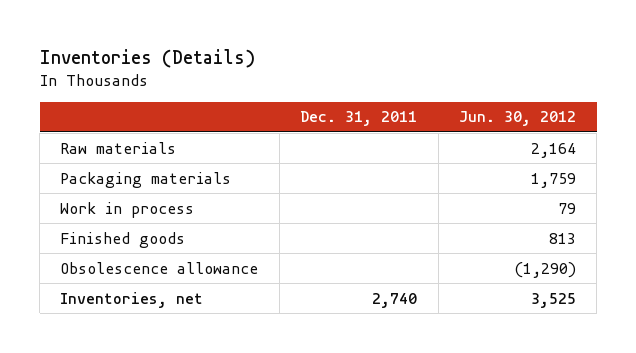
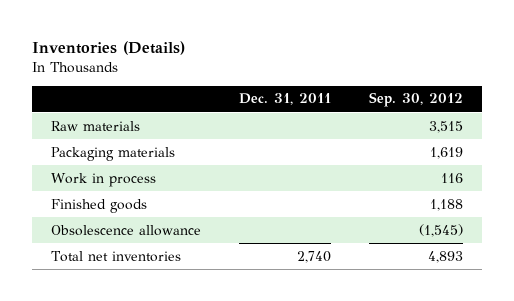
- | Dec. 31, 2011 | Jun. 30, 2012
+ | Dec. 31, 2011 | Sep. 30, 2012
- Inventories, net | 2,740 | 3,525
+ Total net inventories | 2,740 | 4,893

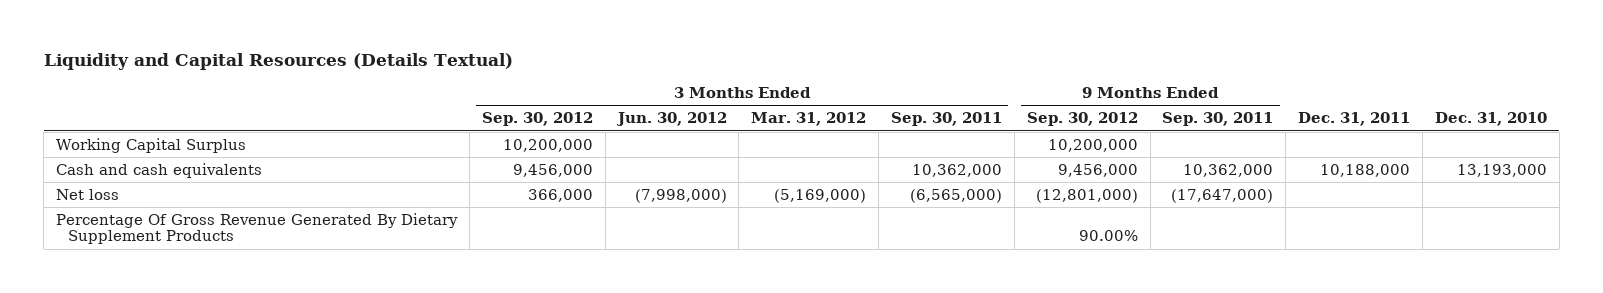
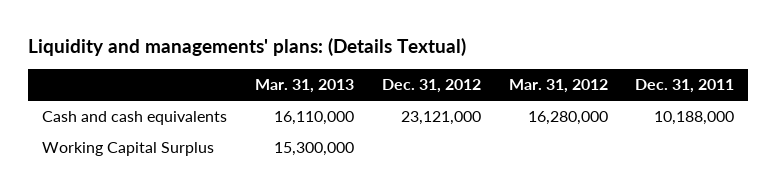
- Liquidity and Capital Resources (Details Textual)
+ Liquidity and managements' plans: (Details Textual)
- | 3 Months Ended Sep. 30, 2012 | 3 Months Ended Jun. 30, 2012 | 3 Months Ended Mar. 31, 2012 | 3 Months Ended Sep. 30, 2011 | 9 Months Ended Sep. 30, 2012 | 9 Months Ended Sep. 30, 2011 | Dec. 31, 2011 | Dec. 31, 2010
+ | Mar. 31, 2013 | Dec. 31, 2012 | Mar. 31, 2012 | Dec. 31, 2011
- Net loss | 366,000 | (7,998,000) | (5,169,000) | (6,565,000) | (12,801,000) | (17,647,000) | |
- Percentage Of Gross Revenue Generated By Dietary Supplement Products | | | | | 90.00% | | |
moved down: Working Capital Surplus | 15,300,000 | | |

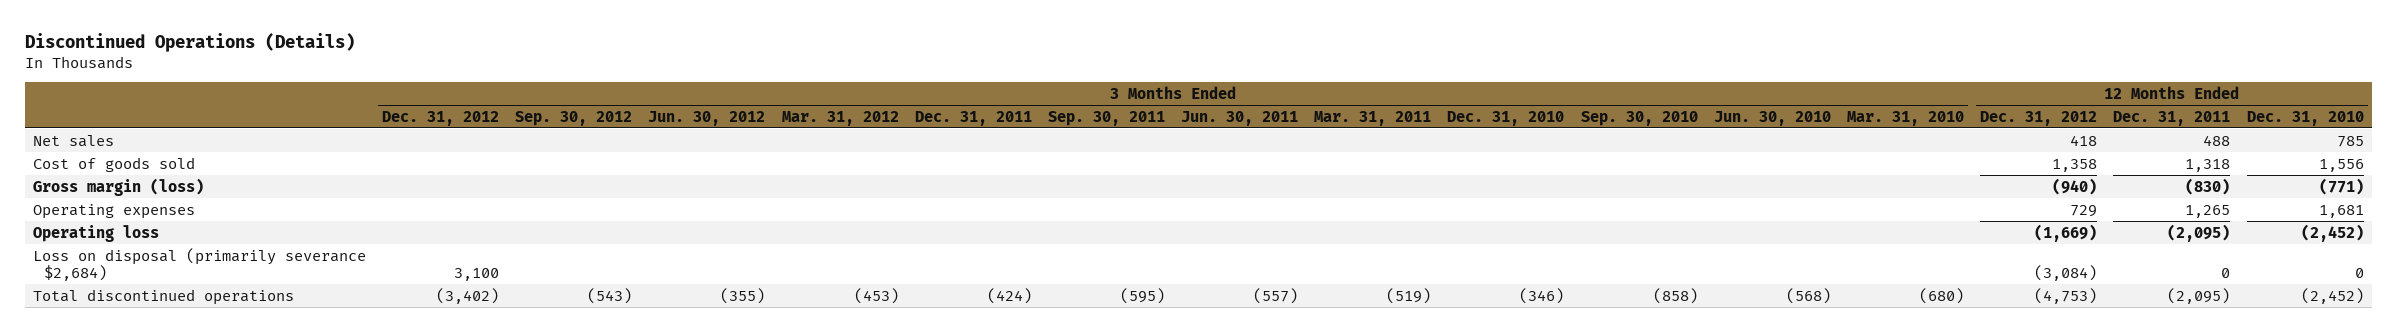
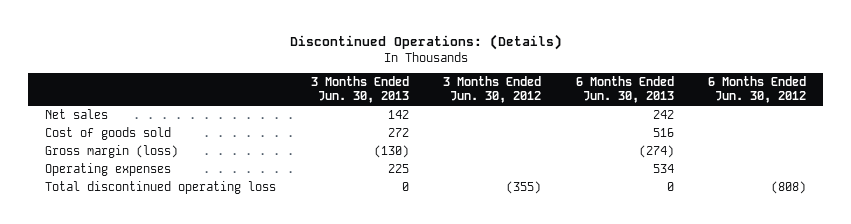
- Discontinued Operations (Details)
+ Discontinued Operations: (Details)
- | 3 Months Ended Dec. 31, 2012 | 3 Months Ended Sep. 30, 2012 | 3 Months Ended Jun. 30, 2012 | 3 Months Ended Mar. 31, 2012 | 3 Months Ended Dec. 31, 2011 | 3 Months Ended Sep. 30, 2011 | 3 Months Ended Jun. 30, 2011 | 3 Months Ended Mar. 31, 2011 | 3 Months Ended Dec. 31, 2010 | 3 Months Ended Sep. 30, 2010 | 3 Months Ended Jun. 30, 2010 | 3 Months Ended Mar. 31, 2010 | 12 Months Ended Dec. 31, 2012 | 12 Months Ended Dec. 31, 2011 | 12 Months Ended Dec. 31, 2010
+ | 3 Months Ended Jun. 30, 2013 | 3 Months Ended Jun. 30, 2012 | 6 Months Ended Jun. 30, 2013 | 6 Months Ended Jun. 30, 2012
- Operating loss | | | | | | | | | | | | | (1,669) | (2,095) | (2,452)
- Loss on disposal (primarily severance $2,684) | 3,100 | | | | | | | | | | | | (3,084) | 0 | 0
- Total discontinued operations | (3,402) | (543) | (355) | (453) | (424) | (595) | (557) | (519) | (346) | (858) | (568) | (680) | (4,753) | (2,095) | (2,452)
+ Total discontinued operating loss | 0 | (355) | 0 | (808)

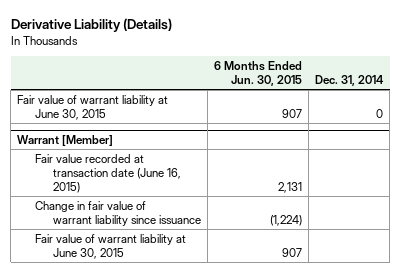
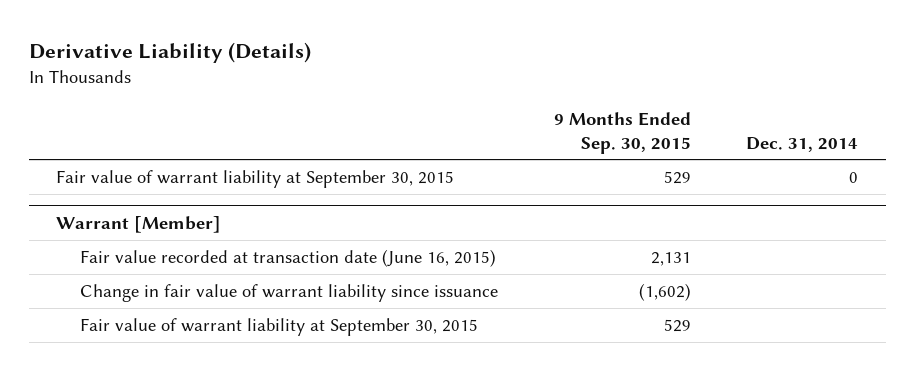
- | 6 Months Ended Jun. 30, 2015 | Dec. 31, 2014
+ | 9 Months Ended Sep. 30, 2015 | Dec. 31, 2014
- Fair value of warrant liability at June 30, 2015 | 907 | 0
+ Fair value of warrant liability at September 30, 2015 | 529 | 0
@ Warrant [Member]
- Fair value of warrant liability at June 30, 2015 | 907 |
+ Fair value of warrant liability at September 30, 2015 | 529 |

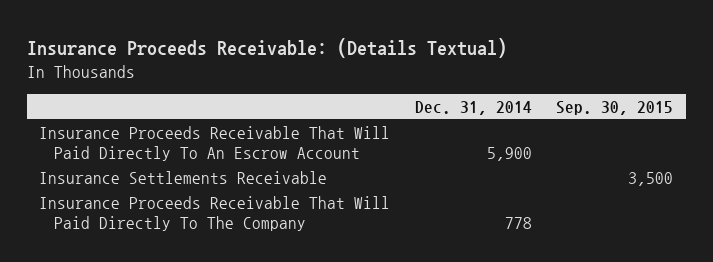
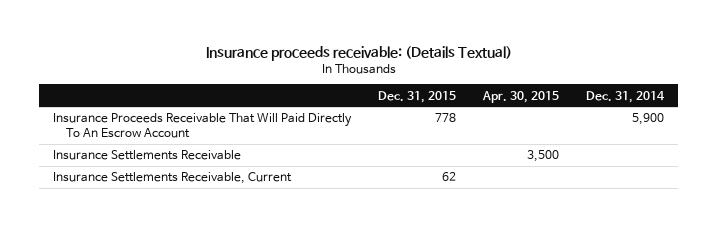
- Insurance Proceeds Receivable: (Details Textual)
+ Insurance proceeds receivable: (Details Textual)
- | Dec. 31, 2014 | Sep. 30, 2015
+ | Dec. 31, 2015 | Apr. 30, 2015 | Dec. 31, 2014
- Insurance Proceeds Receivable That Will Paid Directly To The Company | 778 |
+ Insurance Settlements Receivable, Current | 62 | |

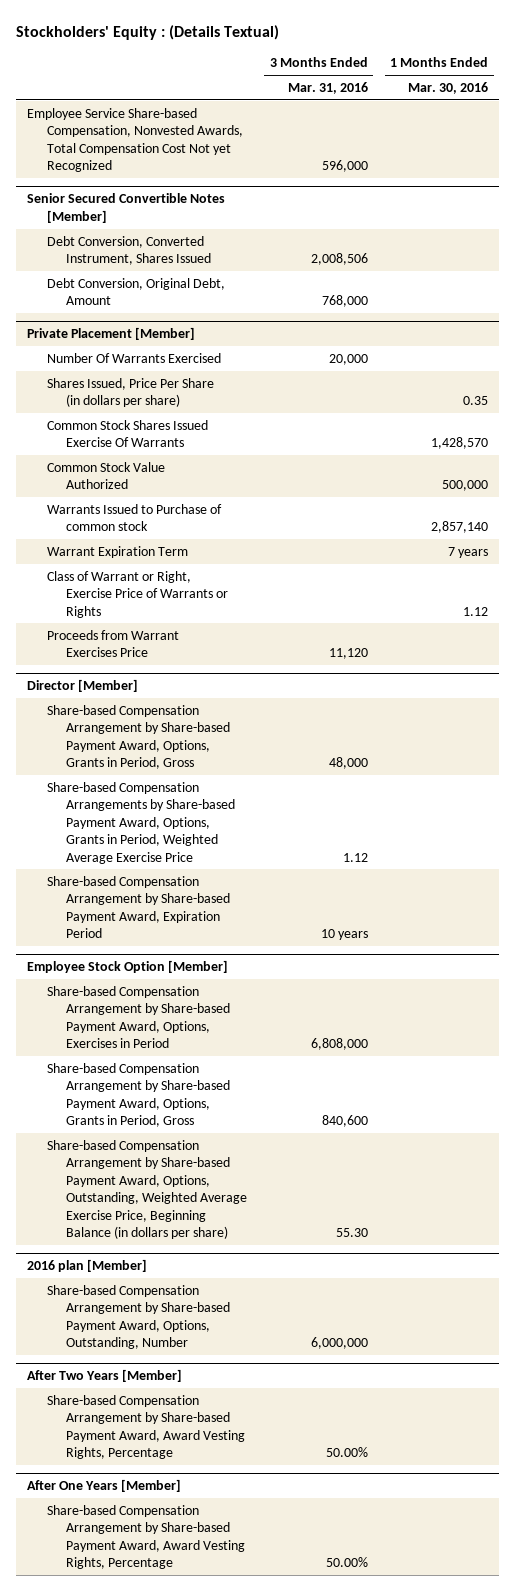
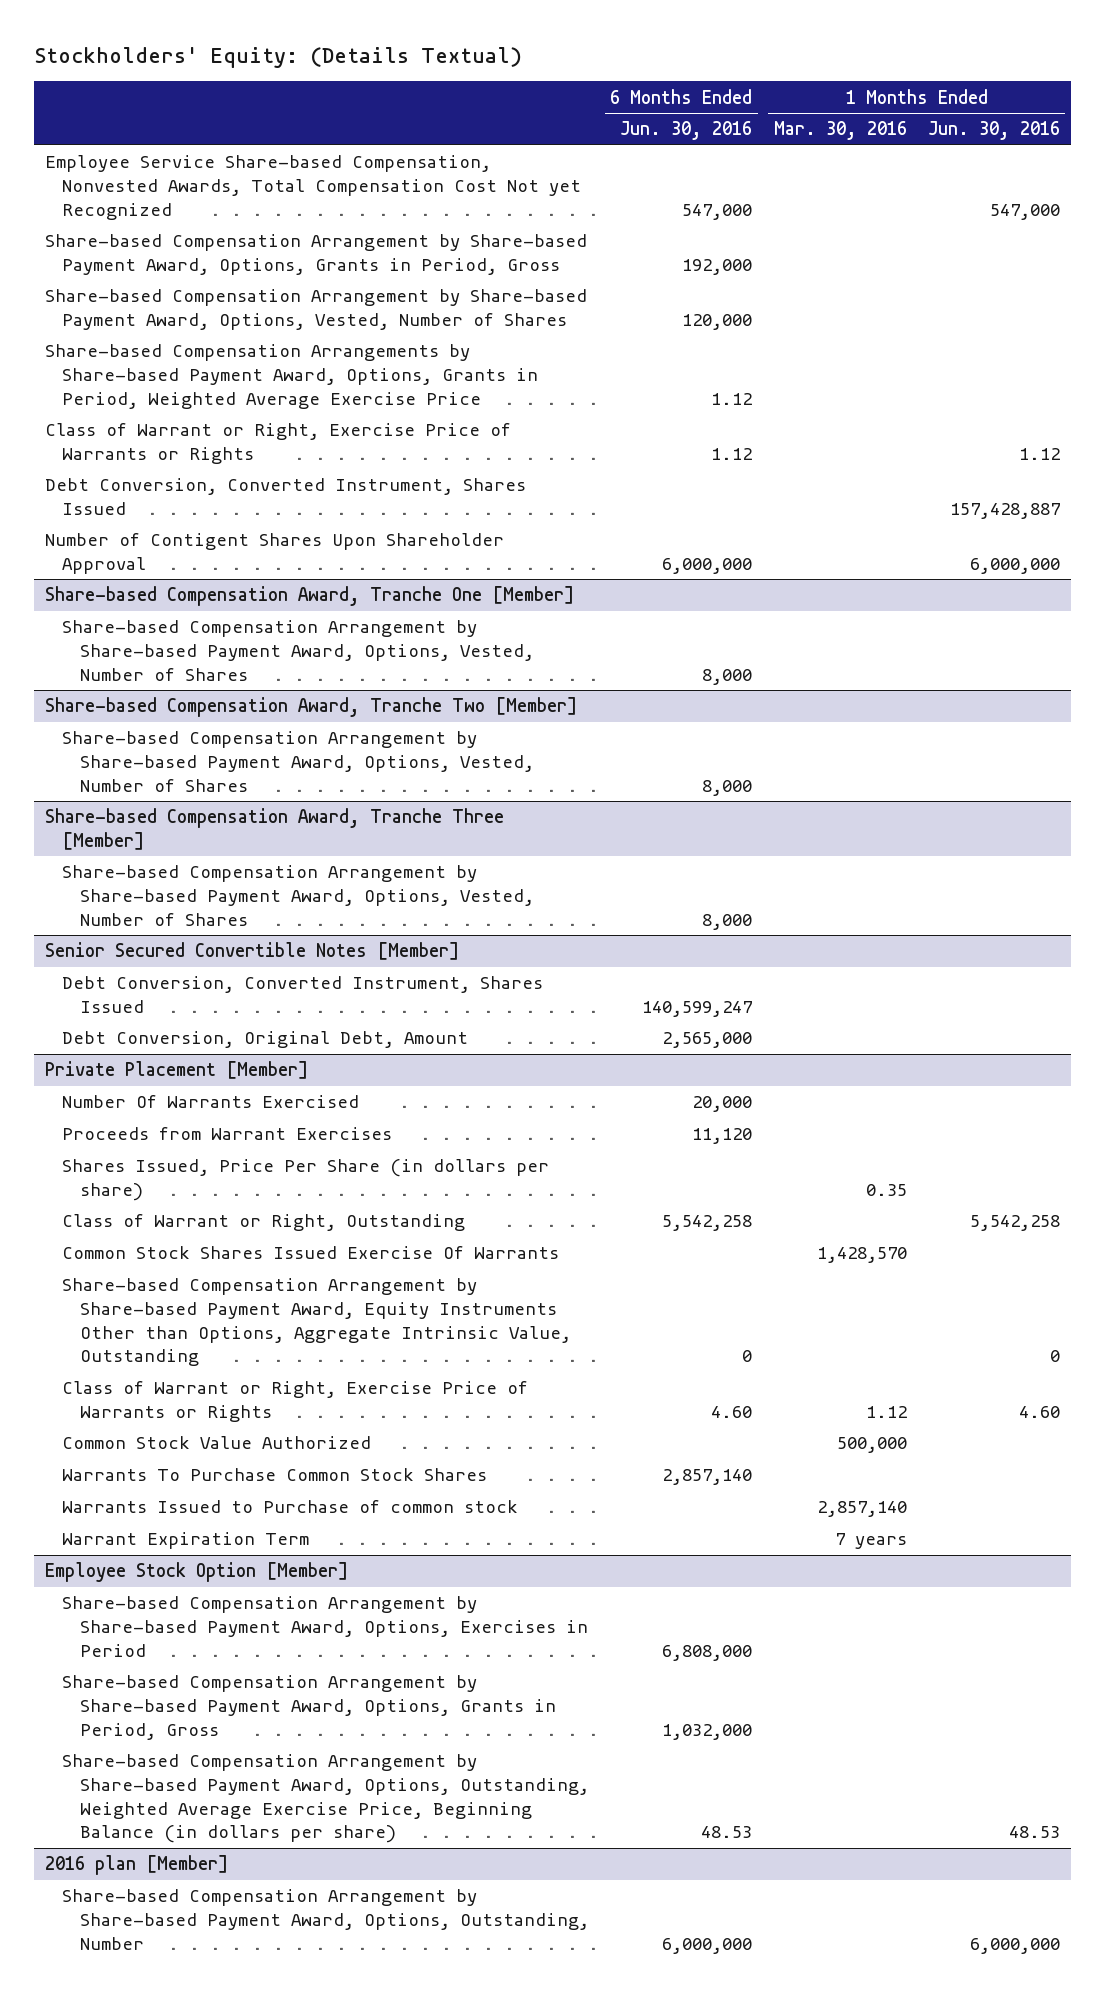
- Stockholders' Equity : (Details Textual)
+ Stockholders' Equity: (Details Textual)
- | 3 Months Ended Mar. 31, 2016 | 1 Months Ended Mar. 30, 2016
+ | 6 Months Ended Jun. 30, 2016 | 1 Months Ended Mar. 30, 2016 | 1 Months Ended Jun. 30, 2016
+ Share-based Compensation Arrangement by Share-based Payment Award, Options, Grants in Period, Gross | 192,000 | |
+ Share-based Compensation Arrangement by Share-based Payment Award, Options, Vested, Number of Shares | 120,000 | |
+ Share-based Compensation Arrangements by Share-based Payment Award, Options, Grants in Period, Weighted Average Exercise Price | 1.12 | |
+ Class of Warrant or Right, Exercise Price of Warrants or Rights | 1.12 | | 1.12
+ Debt Conversion, Converted Instrument, Shares Issued | | | 157,428,887
+ Number of Contigent Shares Upon Shareholder Approval | 6,000,000 | | 6,000,000
+ Share-based Compensation Award, Tranche One [Member]
+ Share-based Compensation Arrangement by Share-based Payment Award, Options, Vested, Number of Shares | 8,000 | |
+ Share-based Compensation Award, Tranche Two [Member]
+ Share-based Compensation Arrangement by Share-based Payment Award, Options, Vested, Number of Shares | 8,000 | |
+ Share-based Compensation Award, Tranche Three [Member]
+ Share-based Compensation Arrangement by Share-based Payment Award, Options, Vested, Number of Shares | 8,000 | |
@ Private Placement [Member]
+ Proceeds from Warrant Exercises | 11,120 | |
+ Class of Warrant or Right, Outstanding | 5,542,258 | | 5,542,258
+ Share-based Compensation Arrangement by Share-based Payment Award, Equity Instruments Other than Options, Aggregate Intrinsic Value, Outstanding | 0 | | 0
moved up: Class of Warrant or Right, Exercise Price of Warrants or Rights | 4.60 | 1.12 | 4.60
+ Warrants To Purchase Common Stock Shares | 2,857,140 | |
- Proceeds from Warrant Exercises Price | 11,120 |
- Director [Member]
- Share-based Compensation Arrangement by Share-based Payment Award, Options, Grants in Period, Gross | 48,000 |
- Share-based Compensation Arrangements by Share-based Payment Award, Options, Grants in Period, Weighted Average Exercise Price | 1.12 |
- Share-based Compensation Arrangement by Share-based Payment Award, Expiration Period | 10 years |
- After Two Years [Member]
- Share-based Compensation Arrangement by Share-based Payment Award, Award Vesting Rights, Percentage | 50.00% |
- After One Years [Member]
- Share-based Compensation Arrangement by Share-based Payment Award, Award Vesting Rights, Percentage | 50.00% |

